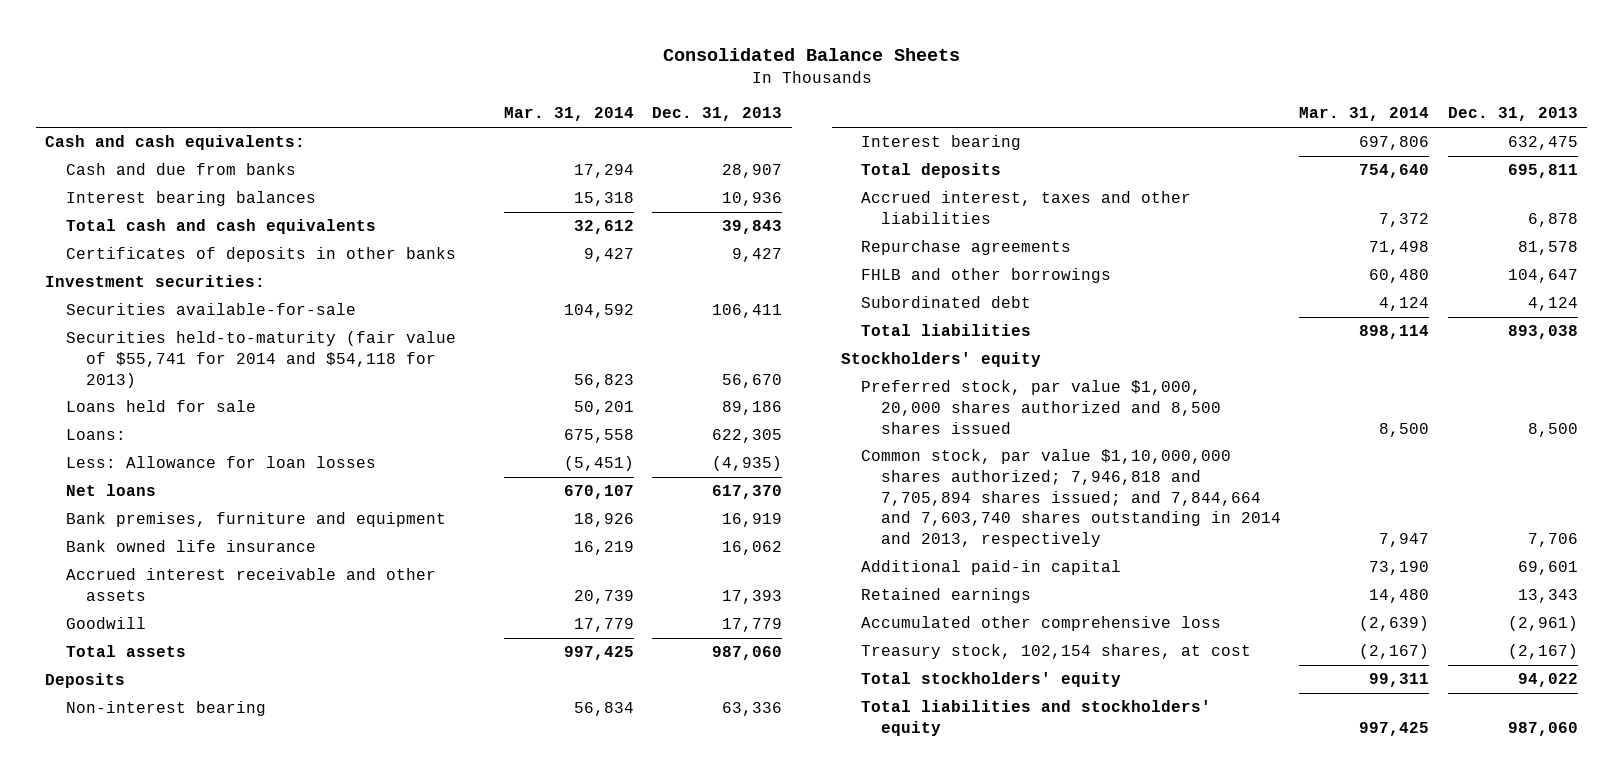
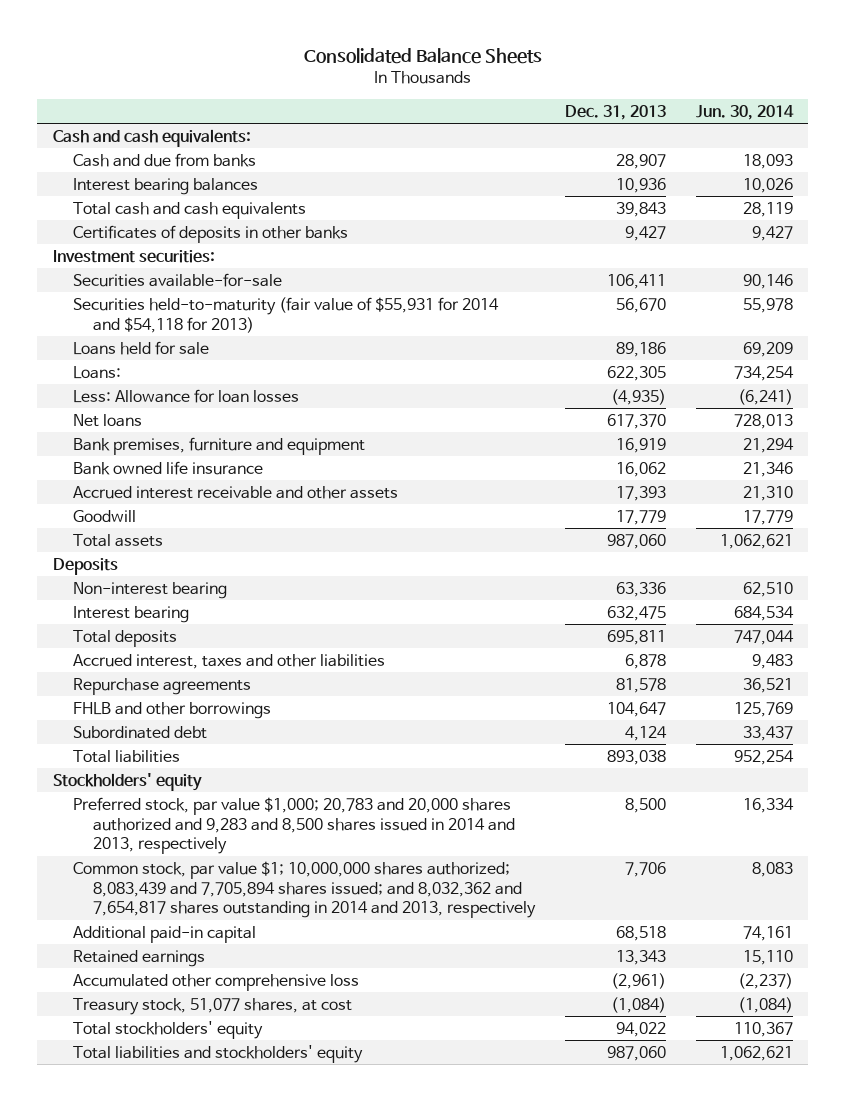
- | Mar. 31, 2014 | Dec. 31, 2013
+ | Dec. 31, 2013 | Jun. 30, 2014
- Securities held-to-maturity (fair value of $55,741 for 2014 and $54,118 for 2013) | 56,823 | 56,670
+ Securities held-to-maturity (fair value of $55,931 for 2014 and $54,118 for 2013) | 56,670 | 55,978
- Preferred stock, par value $1,000, 20,000 shares authorized and 8,500 shares issued | 8,500 | 8,500
- Common stock, par value $1,10,000,000 shares authorized; 7,946,818 and 7,705,894 shares issued; and 7,844,664 and 7,603,740 shares outstanding in 2014 and 2013, respectively | 7,947 | 7,706
- Additional paid-in capital | 73,190 | 69,601
+ Preferred stock, par value $1,000; 20,783 and 20,000 shares authorized and 9,283 and 8,500 shares issued in 2014 and 2013, respectively | 8,500 | 16,334
+ Common stock, par value $1; 10,000,000 shares authorized; 8,083,439 and 7,705,894 shares issued; and 8,032,362 and 7,654,817 shares outstanding in 2014 and 2013, respectively | 7,706 | 8,083
+ Additional paid-in capital | 68,518 | 74,161
- Treasury stock, 102,154 shares, at cost | (2,167) | (2,167)
+ Treasury stock, 51,077 shares, at cost | (1,084) | (1,084)

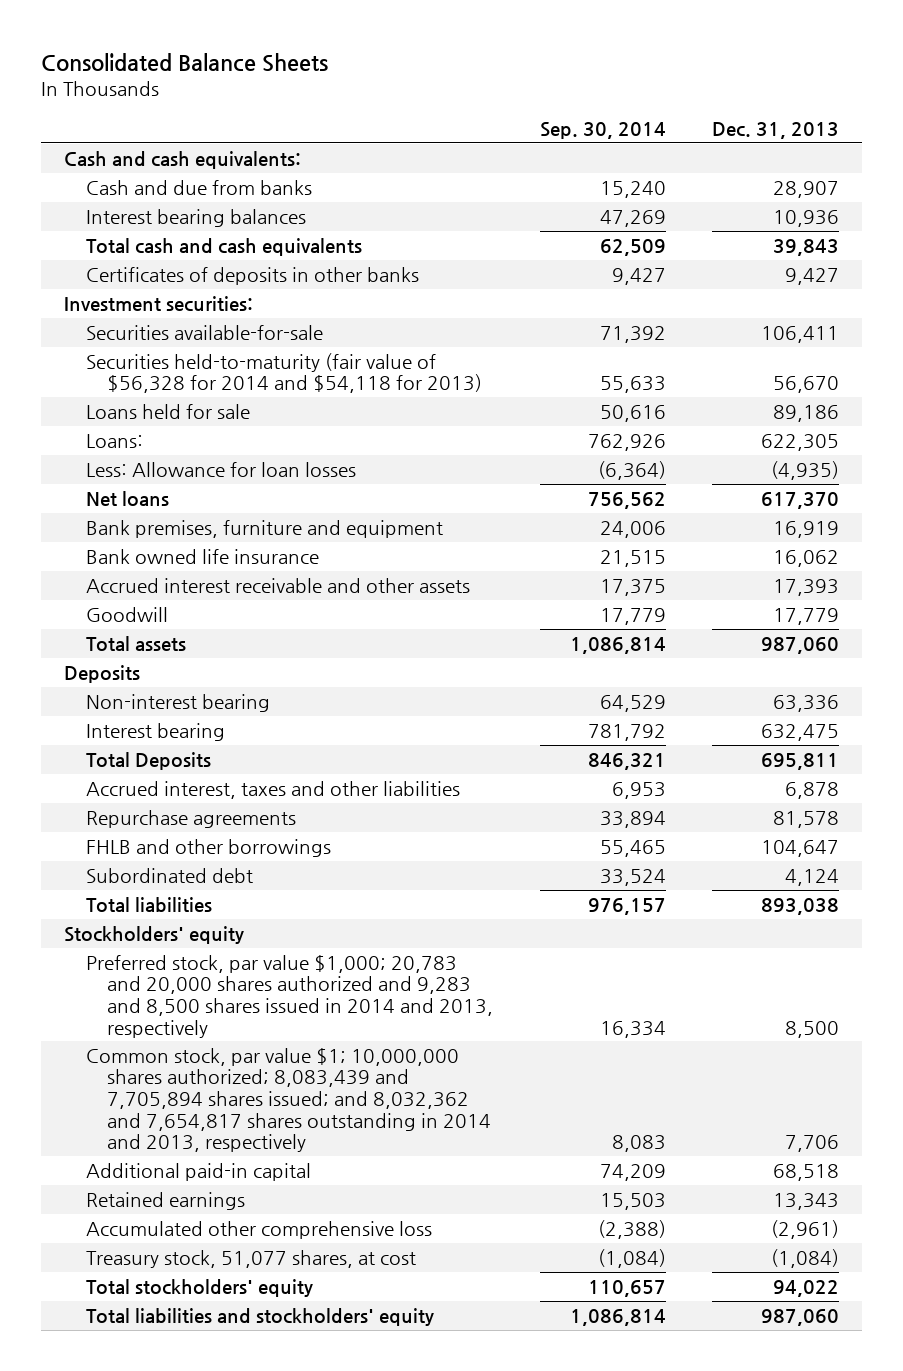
- | Dec. 31, 2013 | Jun. 30, 2014
+ | Sep. 30, 2014 | Dec. 31, 2013
- Securities held-to-maturity (fair value of $55,931 for 2014 and $54,118 for 2013) | 56,670 | 55,978
+ Securities held-to-maturity (fair value of $56,328 for 2014 and $54,118 for 2013) | 55,633 | 56,670
- Total deposits | 695,811 | 747,044
+ Total Deposits | 846,321 | 695,811

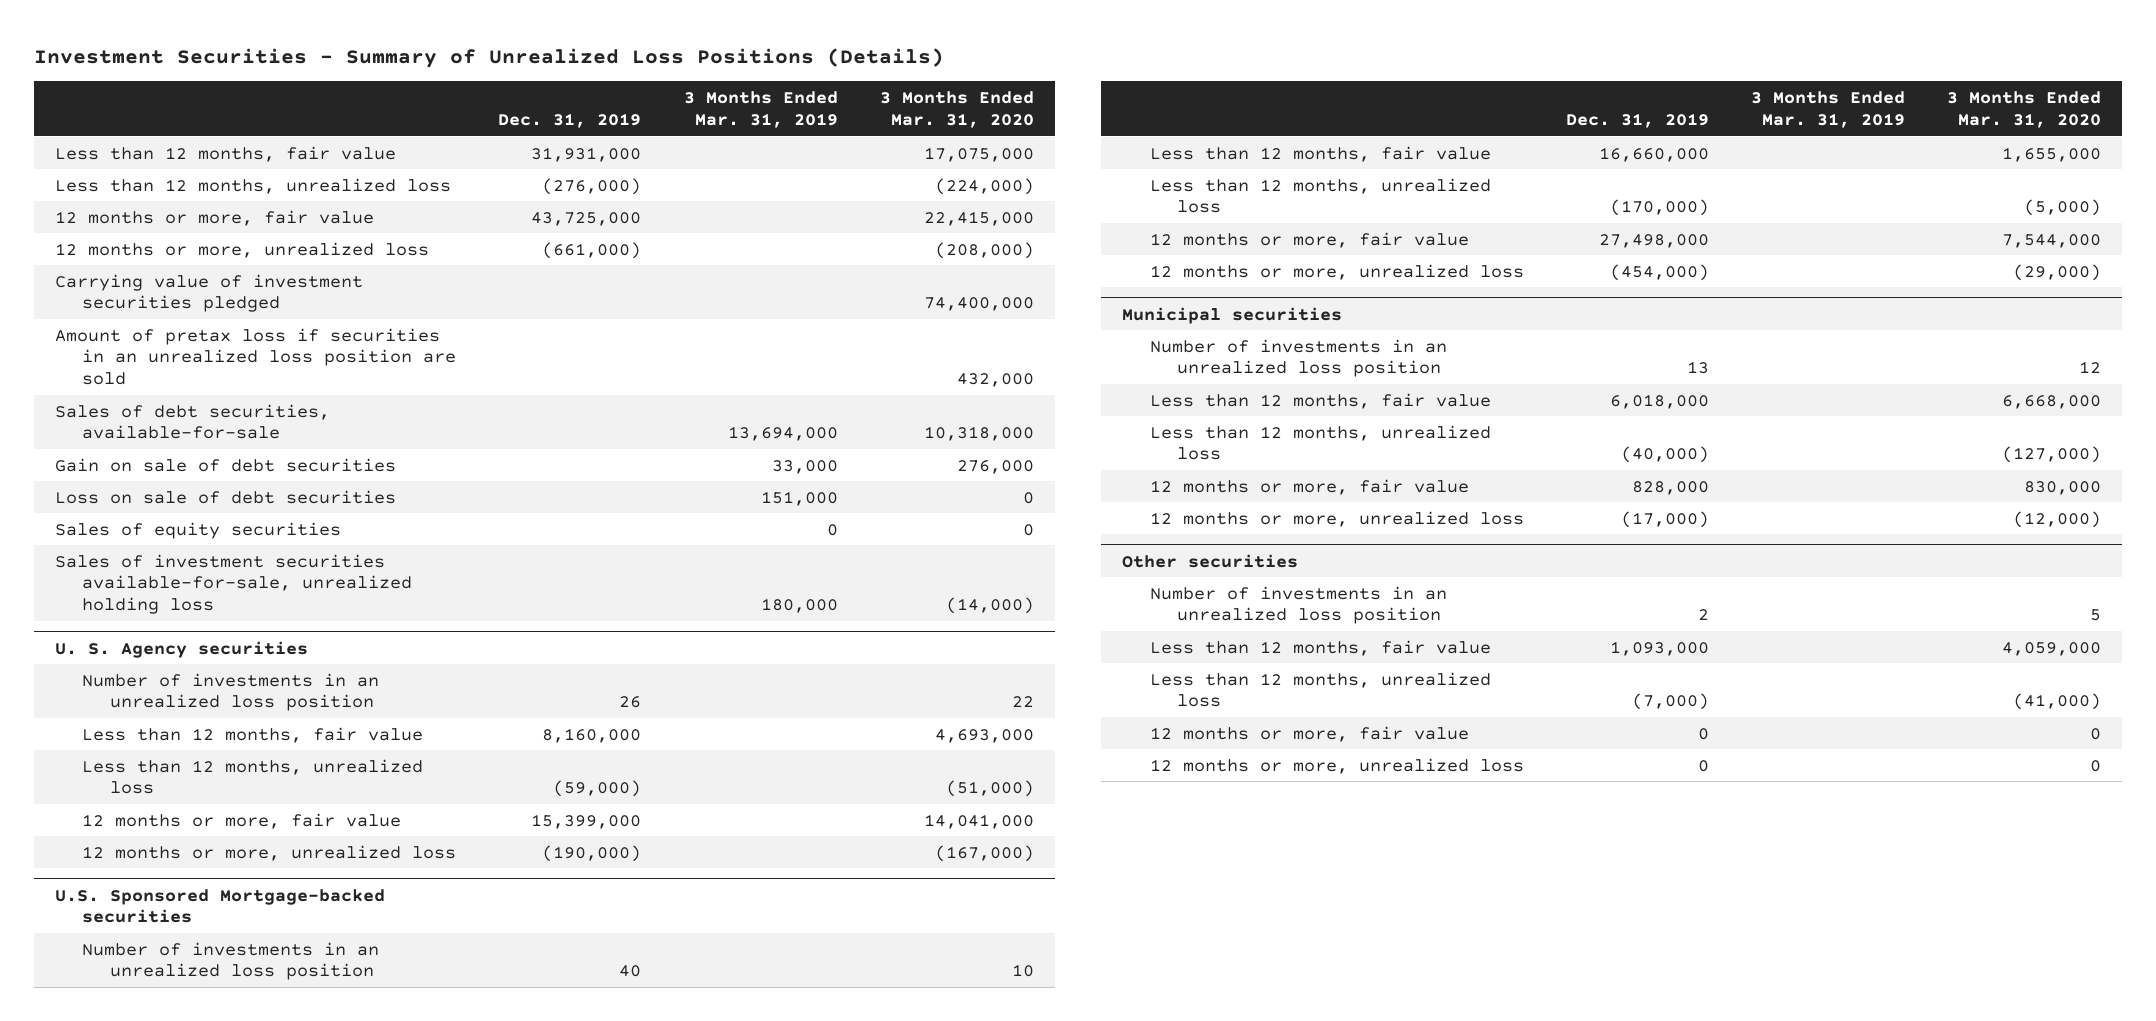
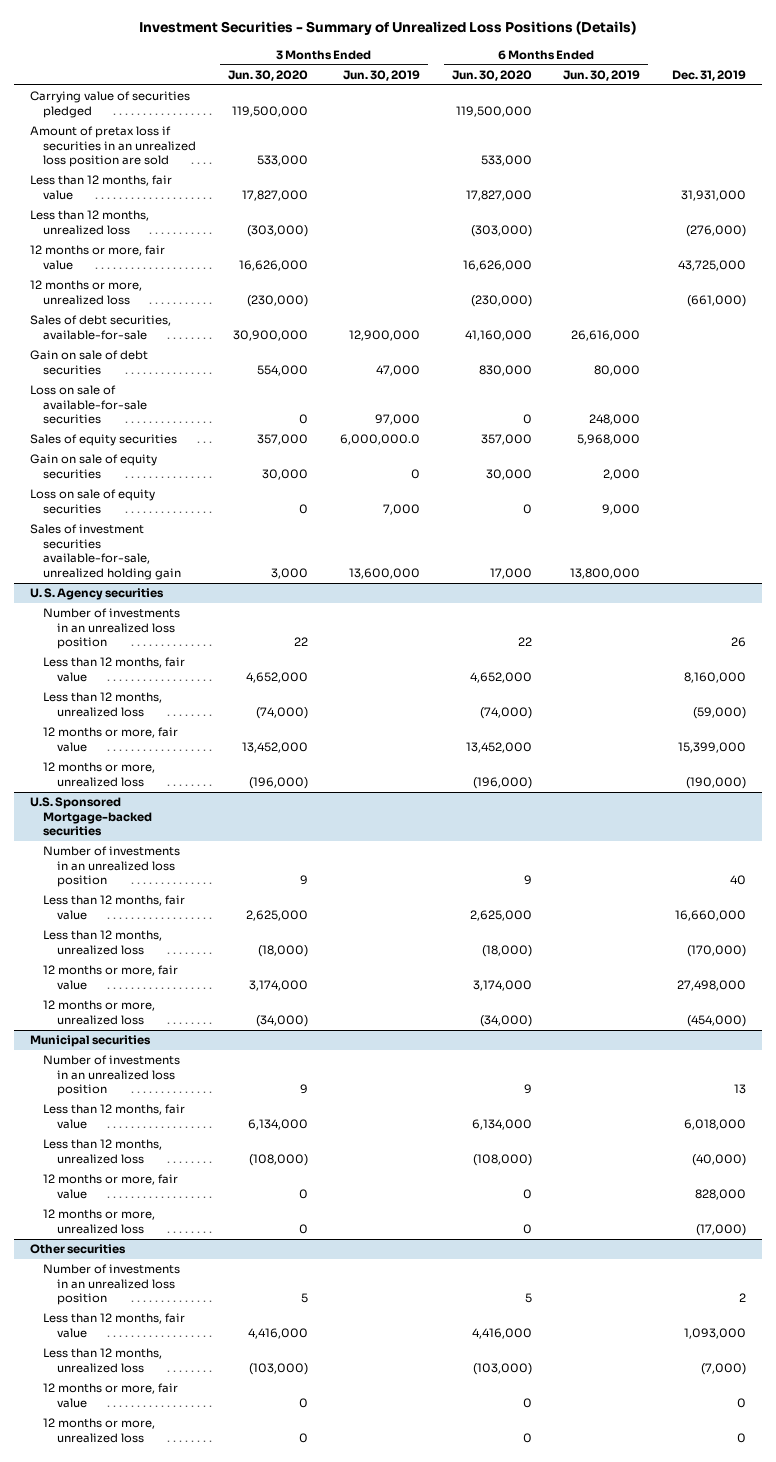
- | Dec. 31, 2019 | 3 Months Ended Mar. 31, 2019 | 3 Months Ended Mar. 31, 2020
+ | 3 Months Ended Jun. 30, 2020 | 3 Months Ended Jun. 30, 2019 | 6 Months Ended Jun. 30, 2020 | 6 Months Ended Jun. 30, 2019 | Dec. 31, 2019
+ Carrying value of securities pledged | 119,500,000 | | 119,500,000 | |
moved up: Amount of pretax loss if securities in an unrealized loss position are sold | 533,000 | | 533,000 | |
- Carrying value of investment securities pledged | | | 74,400,000
- Loss on sale of debt securities | | 151,000 | 0
+ Loss on sale of available-for-sale securities | 0 | 97,000 | 0 | 248,000 |
- Sales of investment securities available-for-sale, unrealized holding loss | | 180,000 | (14,000)
+ Gain on sale of equity securities | 30,000 | 0 | 30,000 | 2,000 |
+ Loss on sale of equity securities | 0 | 7,000 | 0 | 9,000 |
+ Sales of investment securities available-for-sale, unrealized holding gain | 3,000 | 13,600,000 | 17,000 | 13,800,000 |

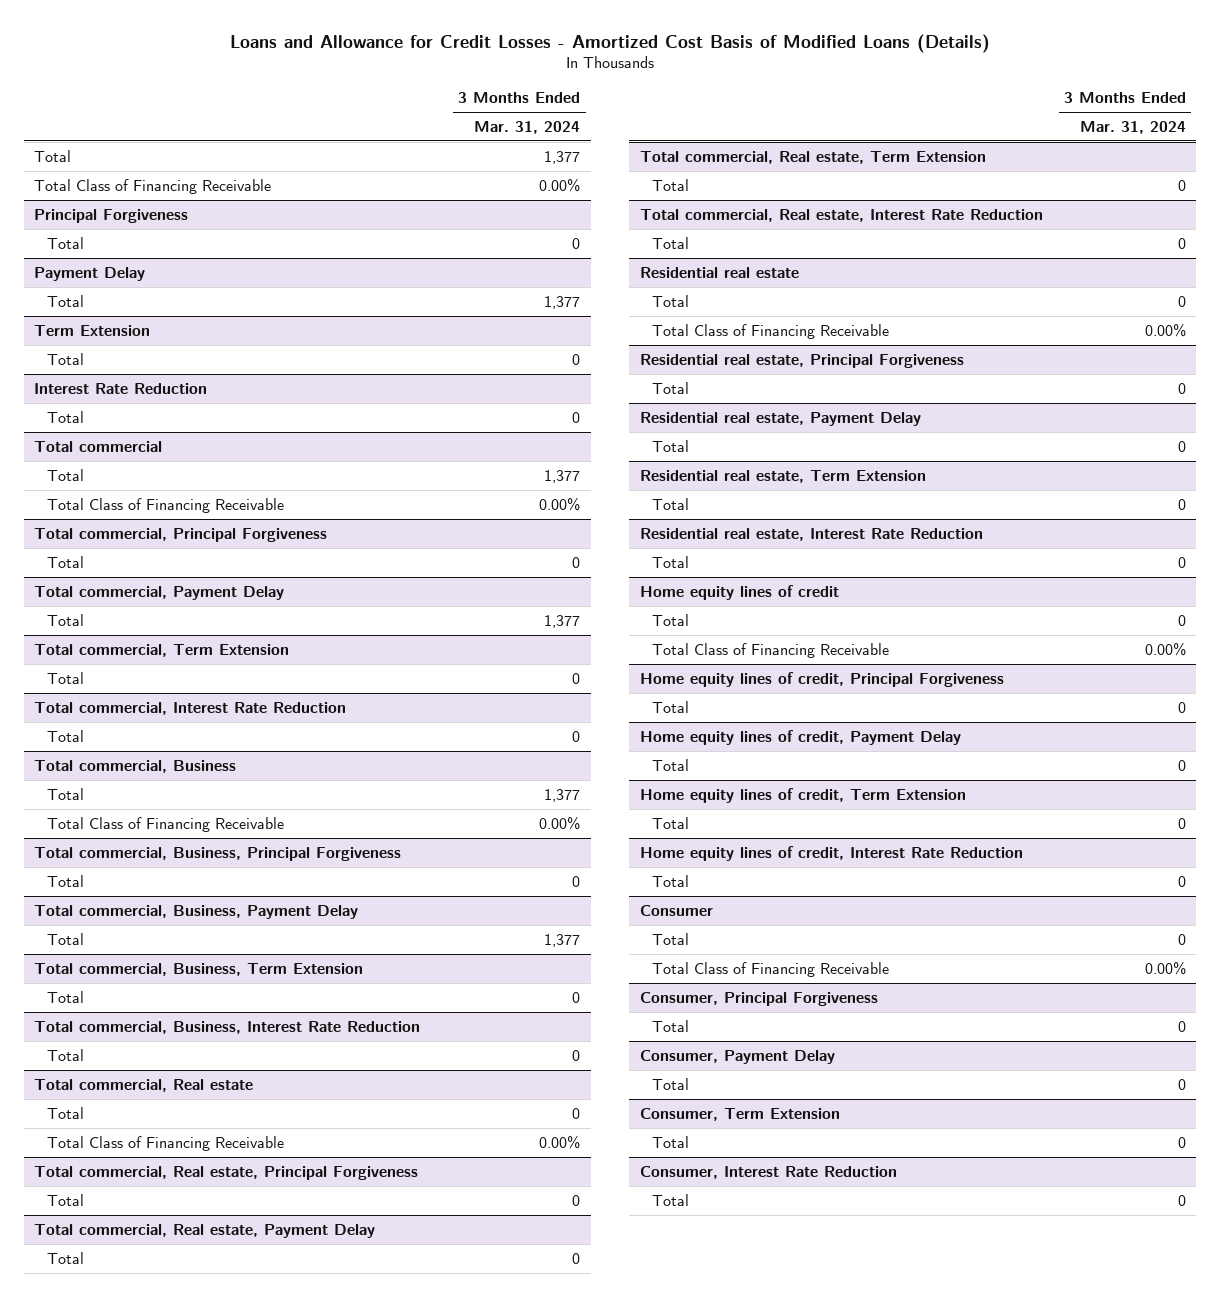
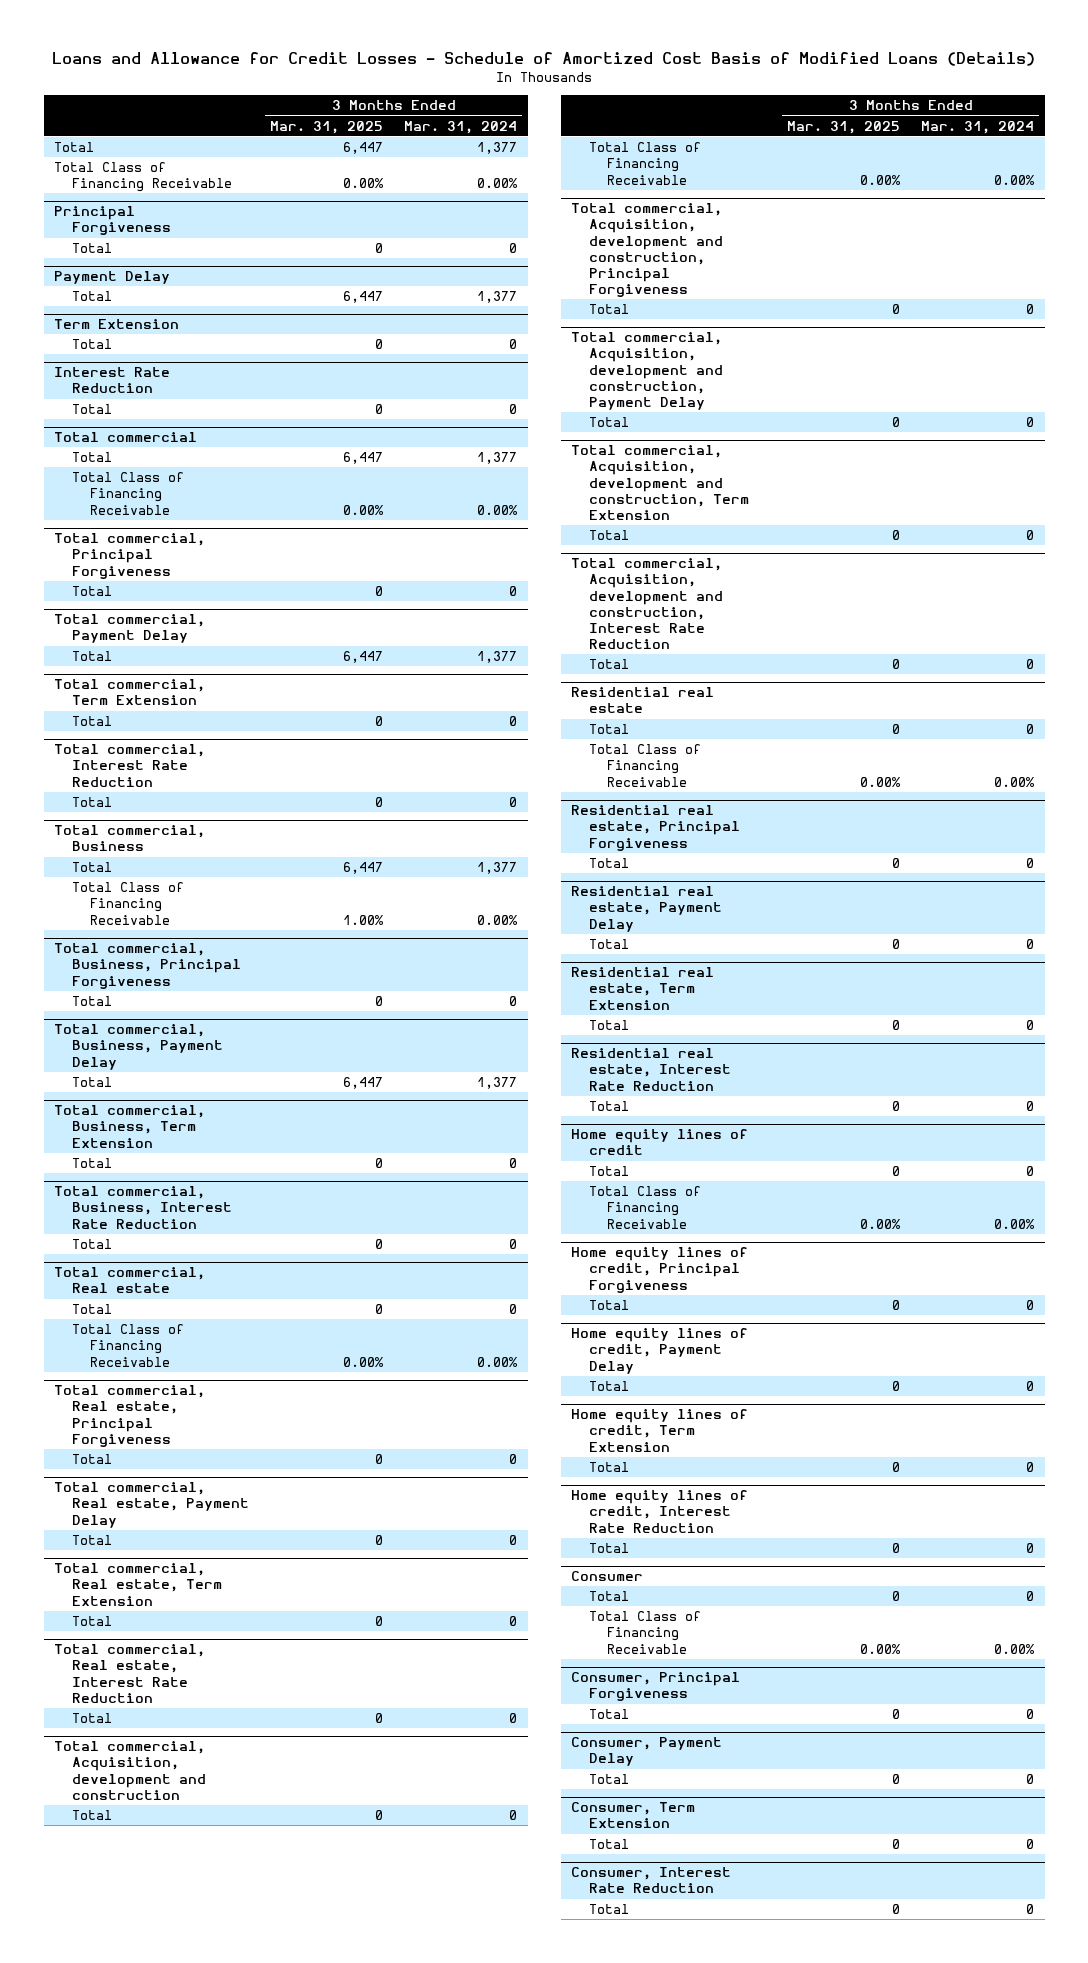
- Loans and Allowance for Credit Losses - Amortized Cost Basis of Modified Loans (Details)
+ Loans and Allowance for Credit Losses - Schedule of Amortized Cost Basis of Modified Loans (Details)
- | 3 Months Ended Mar. 31, 2024
+ | 3 Months Ended Mar. 31, 2025 | 3 Months Ended Mar. 31, 2024
+ Total commercial, Acquisition, development and construction
+ Total | 0 | 0
+ Total Class of Financing Receivable | 0.00% | 0.00%
+ Total commercial, Acquisition, development and construction, Principal Forgiveness
+ Total | 0 | 0
+ Total commercial, Acquisition, development and construction, Payment Delay
+ Total | 0 | 0
+ Total commercial, Acquisition, development and construction, Term Extension
+ Total | 0 | 0
+ Total commercial, Acquisition, development and construction, Interest Rate Reduction
+ Total | 0 | 0

